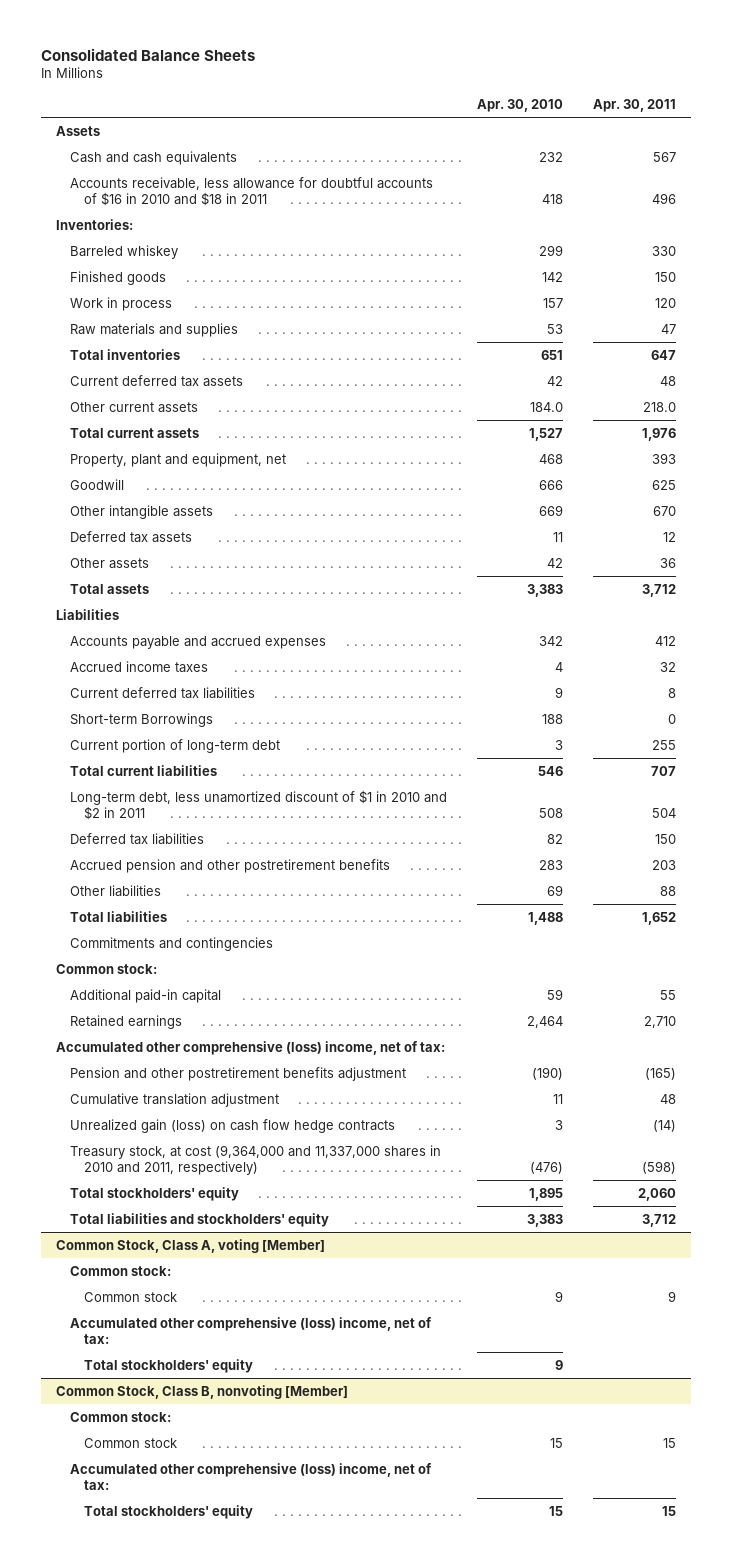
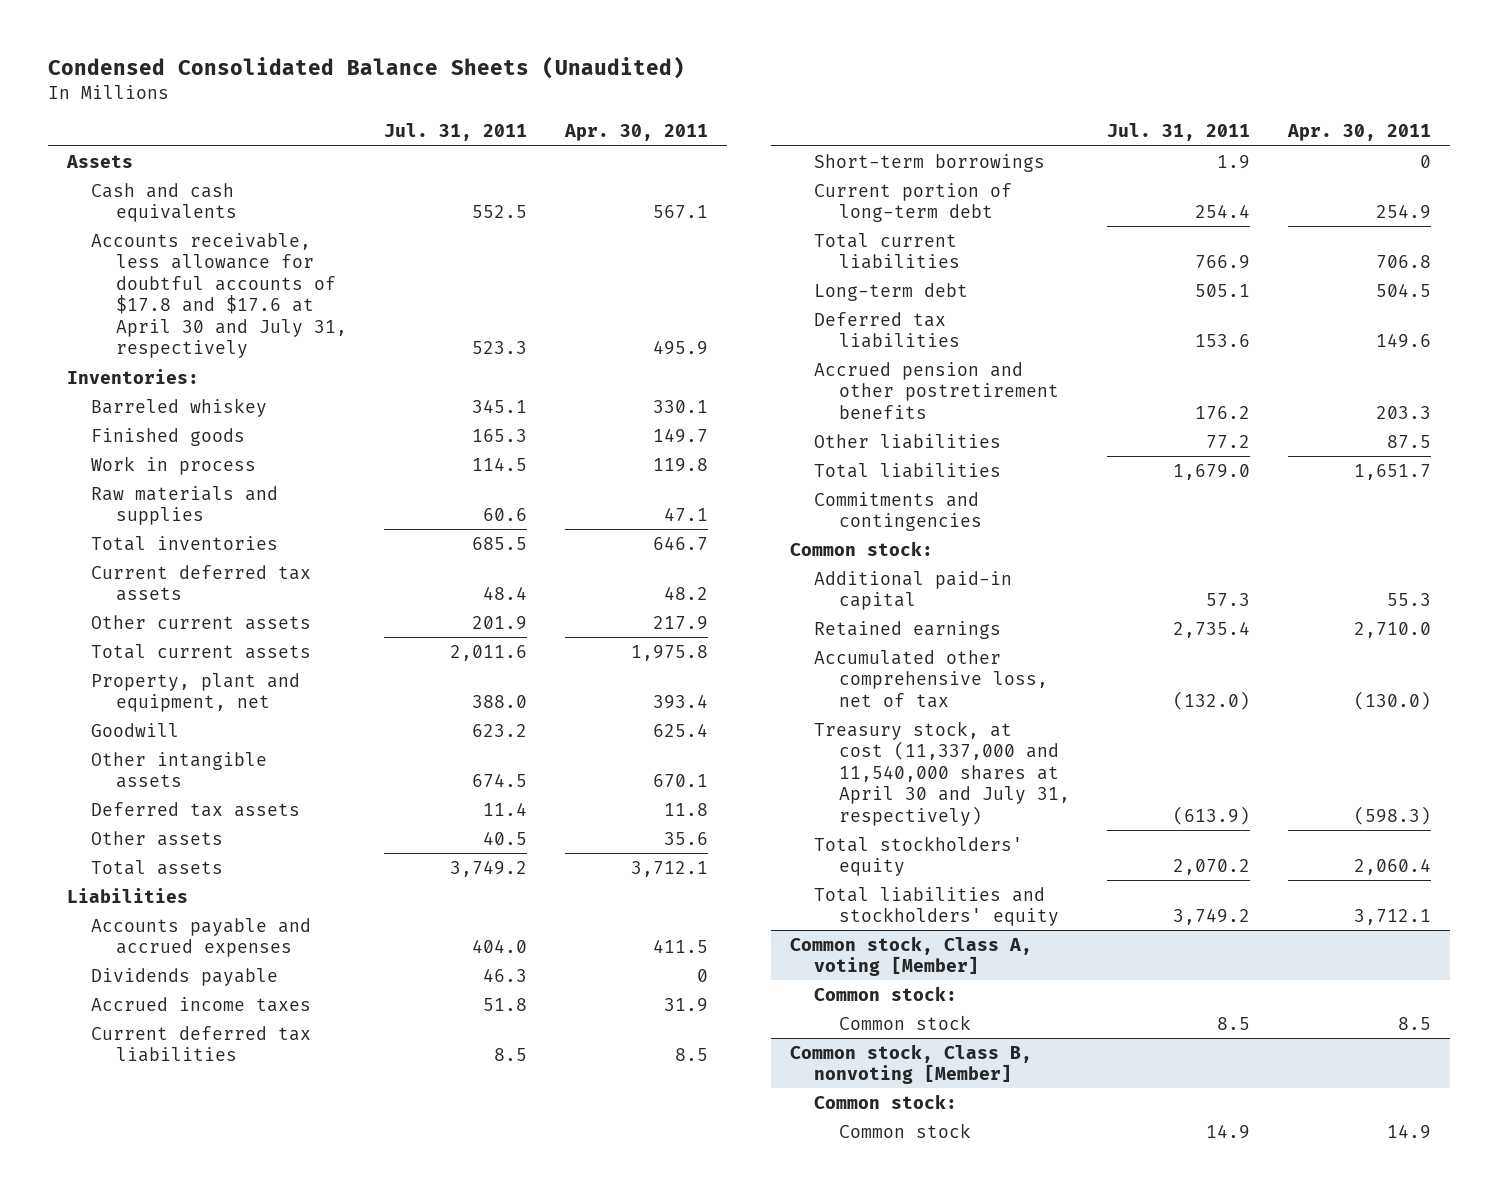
- Consolidated Balance Sheets
+ Condensed Consolidated Balance Sheets (Unaudited)
- | Apr. 30, 2010 | Apr. 30, 2011
+ | Jul. 31, 2011 | Apr. 30, 2011
- Cash and cash equivalents | 232 | 567
- Accounts receivable, less allowance for doubtful accounts of $16 in 2010 and $18 in 2011 | 418 | 496
+ Cash and cash equivalents | 552.5 | 567.1
+ Accounts receivable, less allowance for doubtful accounts of $17.8 and $17.6 at April 30 and July 31, respectively | 523.3 | 495.9
- Barreled whiskey | 299 | 330
- Finished goods | 142 | 150
- Work in process | 157 | 120
- Raw materials and supplies | 53 | 47
- Total inventories | 651 | 647
- Current deferred tax assets | 42 | 48
- Other current assets | 184.0 | 218.0
- Total current assets | 1,527 | 1,976
- Property, plant and equipment, net | 468 | 393
- Goodwill | 666 | 625
- Other intangible assets | 669 | 670
- Deferred tax assets | 11 | 12
- Other assets | 42 | 36
- Total assets | 3,383 | 3,712
+ Barreled whiskey | 345.1 | 330.1
+ Finished goods | 165.3 | 149.7
+ Work in process | 114.5 | 119.8
+ Raw materials and supplies | 60.6 | 47.1
+ Total inventories | 685.5 | 646.7
+ Current deferred tax assets | 48.4 | 48.2
+ Other current assets | 201.9 | 217.9
+ Total current assets | 2,011.6 | 1,975.8
+ Property, plant and equipment, net | 388.0 | 393.4
+ Goodwill | 623.2 | 625.4
+ Other intangible assets | 674.5 | 670.1
+ Deferred tax assets | 11.4 | 11.8
+ Other assets | 40.5 | 35.6
+ Total assets | 3,749.2 | 3,712.1
- Accounts payable and accrued expenses | 342 | 412
- Accrued income taxes | 4 | 32
- Current deferred tax liabilities | 9 | 8
- Short-term Borrowings | 188 | 0
- Current portion of long-term debt | 3 | 255
- Total current liabilities | 546 | 707
- Long-term debt, less unamortized discount of $1 in 2010 and $2 in 2011 | 508 | 504
- Deferred tax liabilities | 82 | 150
- Accrued pension and other postretirement benefits | 283 | 203
- Other liabilities | 69 | 88
- Total liabilities | 1,488 | 1,652
+ Accounts payable and accrued expenses | 404.0 | 411.5
+ Dividends payable | 46.3 | 0
+ Accrued income taxes | 51.8 | 31.9
+ Current deferred tax liabilities | 8.5 | 8.5
+ Short-term borrowings | 1.9 | 0
+ Current portion of long-term debt | 254.4 | 254.9
+ Total current liabilities | 766.9 | 706.8
+ Long-term debt | 505.1 | 504.5
+ Deferred tax liabilities | 153.6 | 149.6
+ Accrued pension and other postretirement benefits | 176.2 | 203.3
+ Other liabilities | 77.2 | 87.5
+ Total liabilities | 1,679.0 | 1,651.7
- Additional paid-in capital | 59 | 55
- Retained earnings | 2,464 | 2,710
- Accumulated other comprehensive (loss) income, net of tax:
- Pension and other postretirement benefits adjustment | (190) | (165)
- Cumulative translation adjustment | 11 | 48
- Unrealized gain (loss) on cash flow hedge contracts | 3 | (14)
- Treasury stock, at cost (9,364,000 and 11,337,000 shares in 2010 and 2011, respectively) | (476) | (598)
- Total stockholders' equity | 1,895 | 2,060
- Total liabilities and stockholders' equity | 3,383 | 3,712
- Common Stock, Class A, voting [Member]
+ Additional paid-in capital | 57.3 | 55.3
+ Retained earnings | 2,735.4 | 2,710.0
+ Accumulated other comprehensive loss, net of tax | (132.0) | (130.0)
+ Treasury stock, at cost (11,337,000 and 11,540,000 shares at April 30 and July 31, respectively) | (613.9) | (598.3)
+ Total stockholders' equity | 2,070.2 | 2,060.4
+ Total liabilities and stockholders' equity | 3,749.2 | 3,712.1
+ Common stock, Class A, voting [Member]
- Common stock | 9 | 9
- Accumulated other comprehensive (loss) income, net of tax:
- Total stockholders' equity | 9 |
- Common Stock, Class B, nonvoting [Member]
+ Common stock | 8.5 | 8.5
+ Common stock, Class B, nonvoting [Member]
- Common stock | 15 | 15
- Accumulated other comprehensive (loss) income, net of tax:
- Total stockholders' equity | 15 | 15
+ Common stock | 14.9 | 14.9

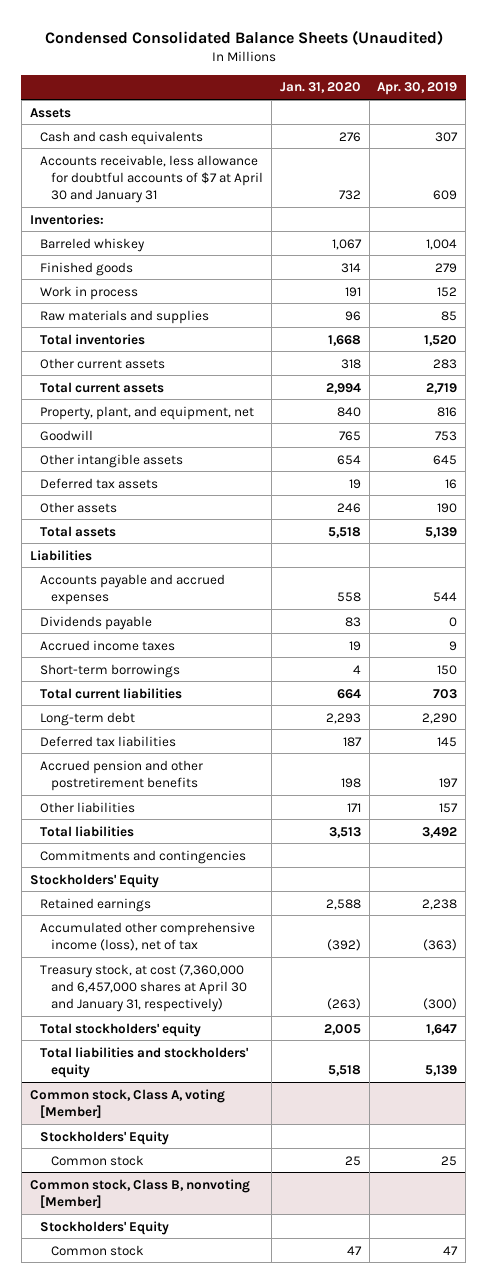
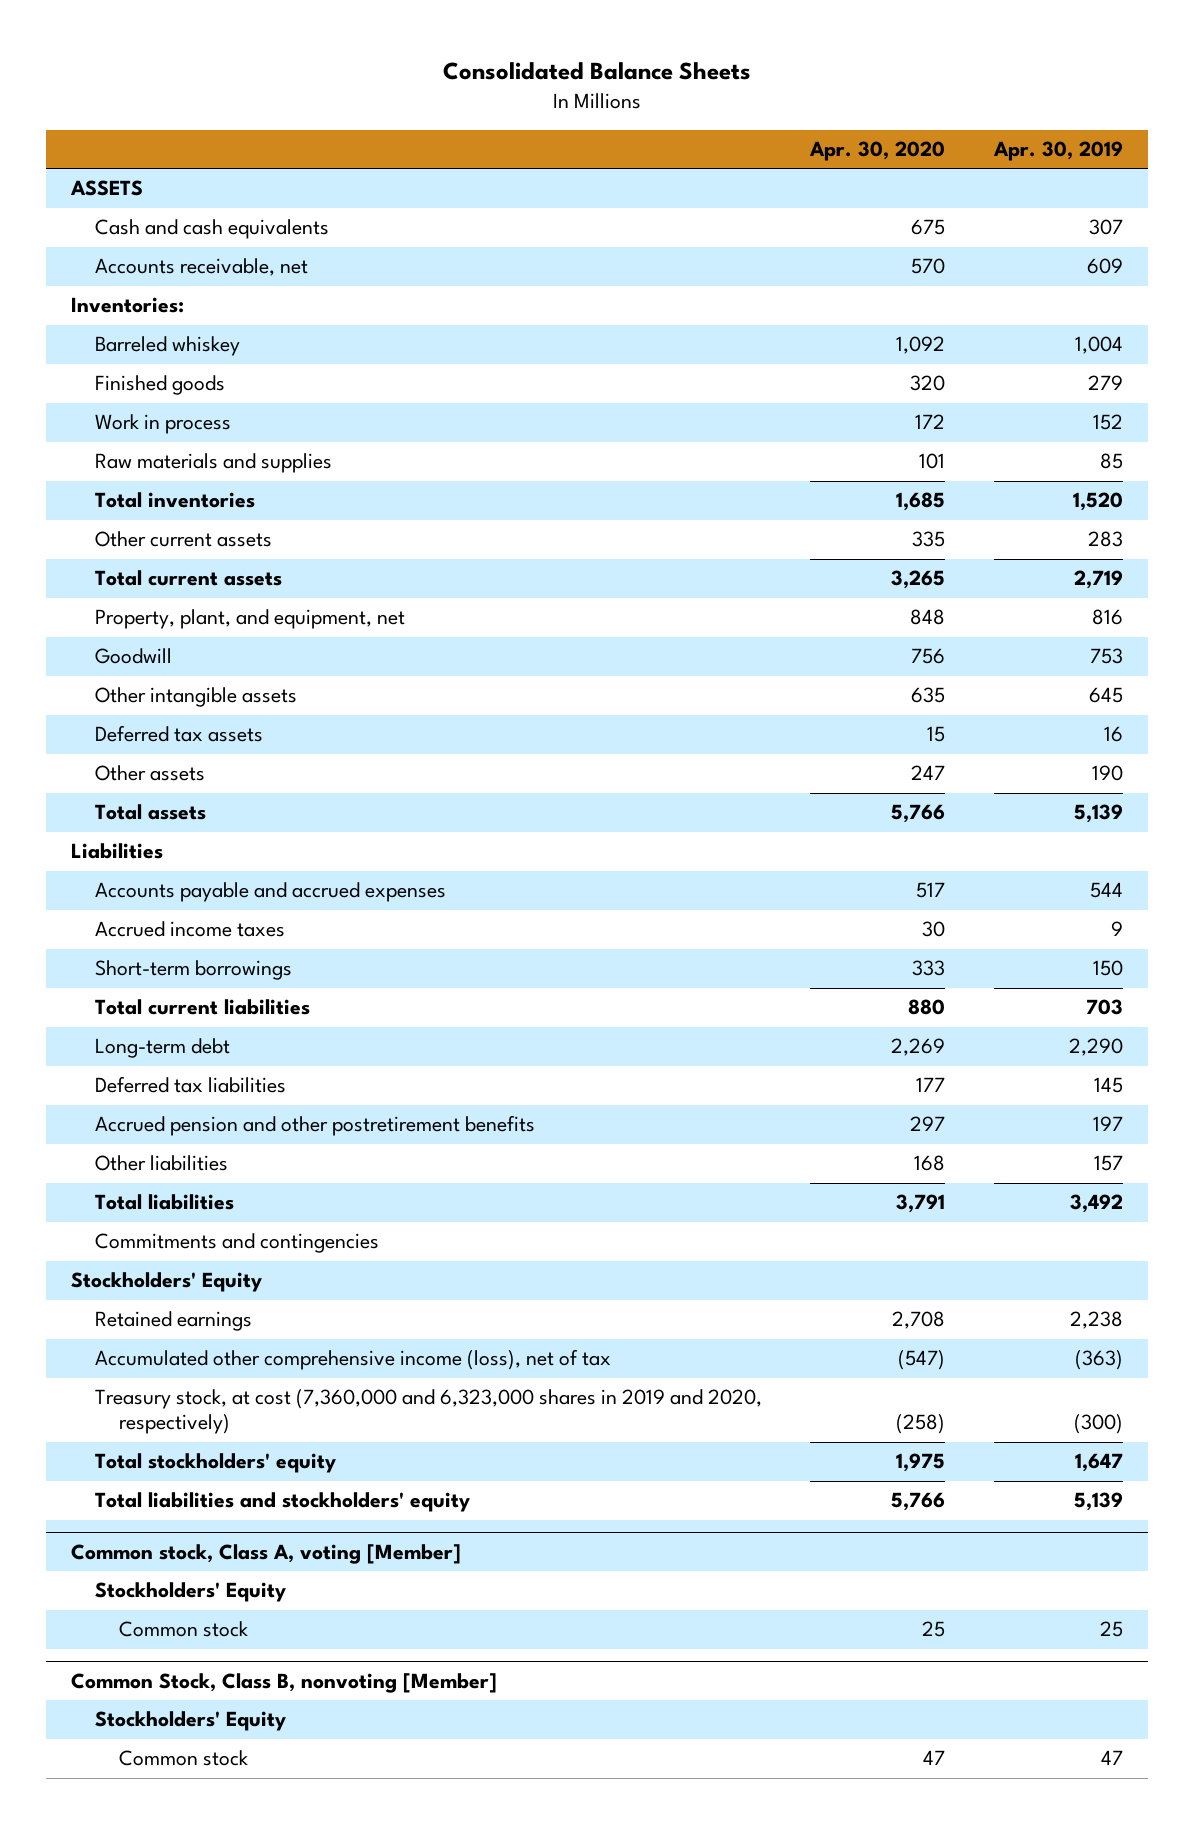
- Condensed Consolidated Balance Sheets (Unaudited)
+ Consolidated Balance Sheets
- | Jan. 31, 2020 | Apr. 30, 2019
+ | Apr. 30, 2020 | Apr. 30, 2019
- Assets
+ ASSETS
- Accounts receivable, less allowance for doubtful accounts of $7 at April 30 and January 31 | 732 | 609
+ Accounts receivable, net | 570 | 609
- Dividends payable | 83 | 0
- Treasury stock, at cost (7,360,000 and 6,457,000 shares at April 30 and January 31, respectively) | (263) | (300)
+ Treasury stock, at cost (7,360,000 and 6,323,000 shares in 2019 and 2020, respectively) | (258) | (300)
- Common stock, Class B, nonvoting [Member]
+ Common Stock, Class B, nonvoting [Member]

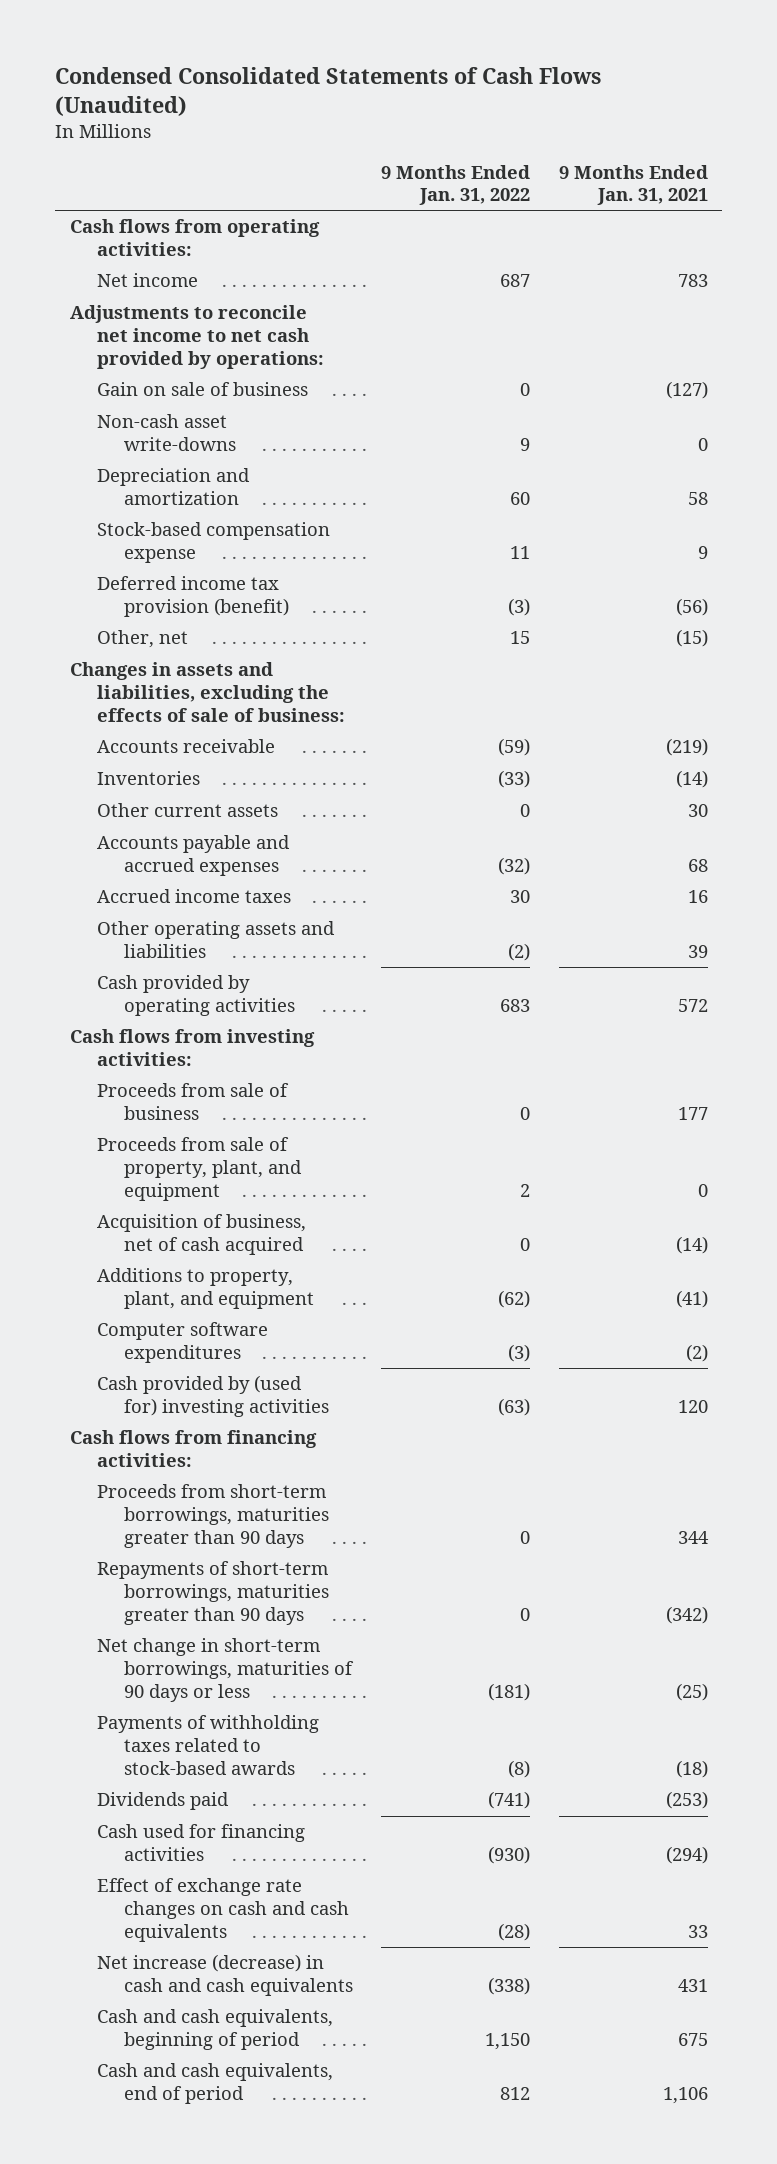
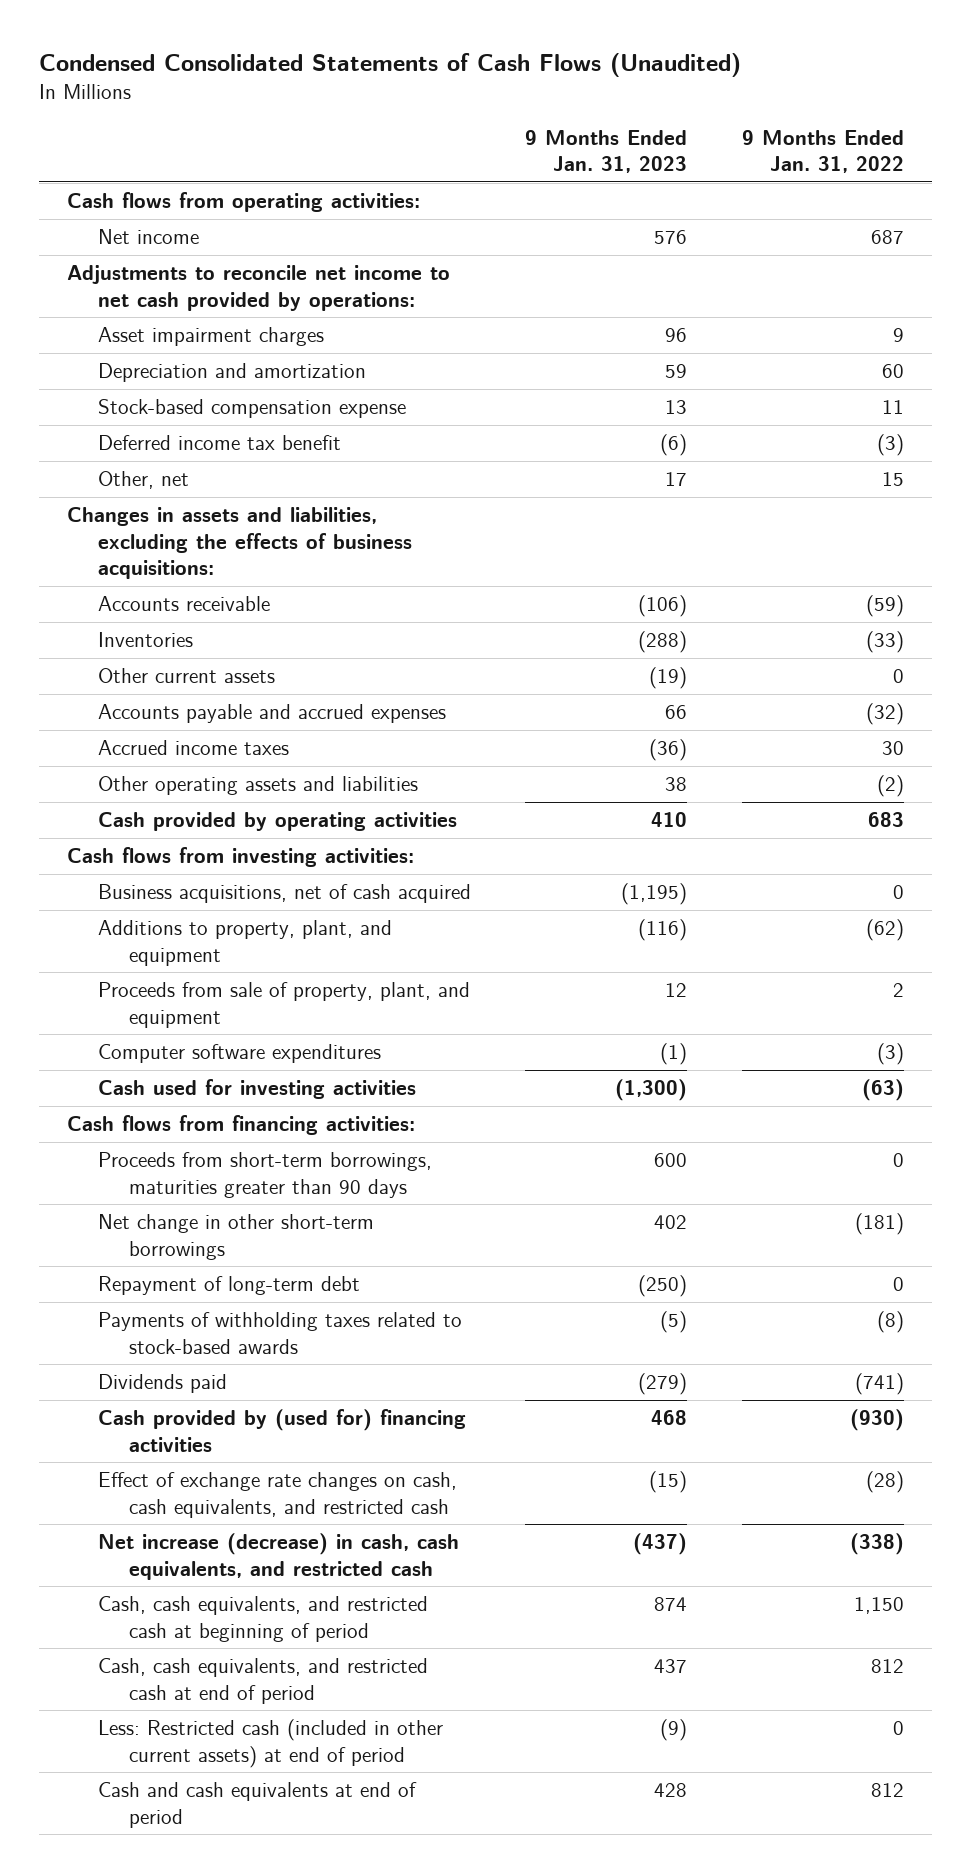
- | 9 Months Ended Jan. 31, 2022 | 9 Months Ended Jan. 31, 2021
+ | 9 Months Ended Jan. 31, 2023 | 9 Months Ended Jan. 31, 2022
- Gain on sale of business | 0 | (127)
- Non-cash asset write-downs | 9 | 0
+ Asset impairment charges | 96 | 9
- Deferred income tax provision (benefit) | (3) | (56)
+ Deferred income tax benefit | (6) | (3)
- Changes in assets and liabilities, excluding the effects of sale of business:
+ Changes in assets and liabilities, excluding the effects of business acquisitions:
- Proceeds from sale of business | 0 | 177
- Acquisition of business, net of cash acquired | 0 | (14)
+ Business acquisitions, net of cash acquired | (1,195) | 0
moved down: Proceeds from sale of property, plant, and equipment | 12 | 2
- Cash provided by (used for) investing activities | (63) | 120
+ Cash used for investing activities | (1,300) | (63)
- Repayments of short-term borrowings, maturities greater than 90 days | 0 | (342)
- Net change in short-term borrowings, maturities of 90 days or less | (181) | (25)
+ Net change in other short-term borrowings | 402 | (181)
+ Repayment of long-term debt | (250) | 0
- Cash used for financing activities | (930) | (294)
- Effect of exchange rate changes on cash and cash equivalents | (28) | 33
- Net increase (decrease) in cash and cash equivalents | (338) | 431
- Cash and cash equivalents, beginning of period | 1,150 | 675
- Cash and cash equivalents, end of period | 812 | 1,106
+ Cash provided by (used for) financing activities | 468 | (930)
+ Effect of exchange rate changes on cash, cash equivalents, and restricted cash | (15) | (28)
+ Net increase (decrease) in cash, cash equivalents, and restricted cash | (437) | (338)
+ Cash, cash equivalents, and restricted cash at beginning of period | 874 | 1,150
+ Cash, cash equivalents, and restricted cash at end of period | 437 | 812
+ Less: Restricted cash (included in other current assets) at end of period | (9) | 0
+ Cash and cash equivalents at end of period | 428 | 812

